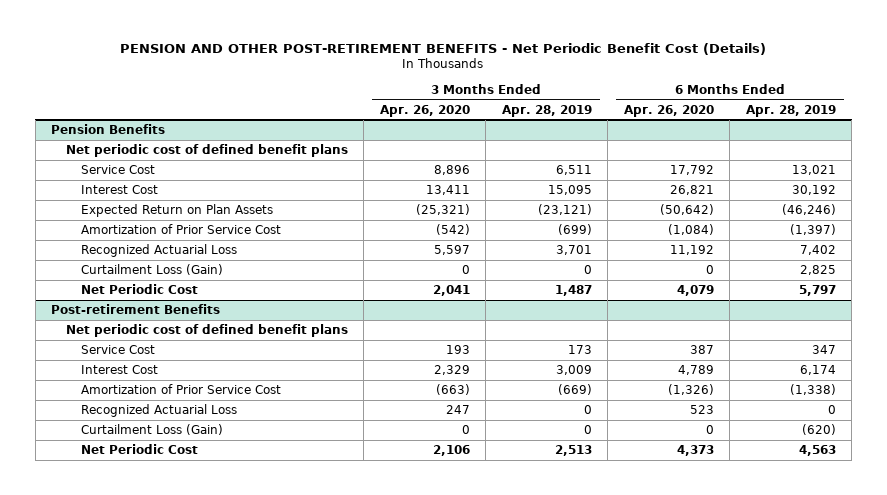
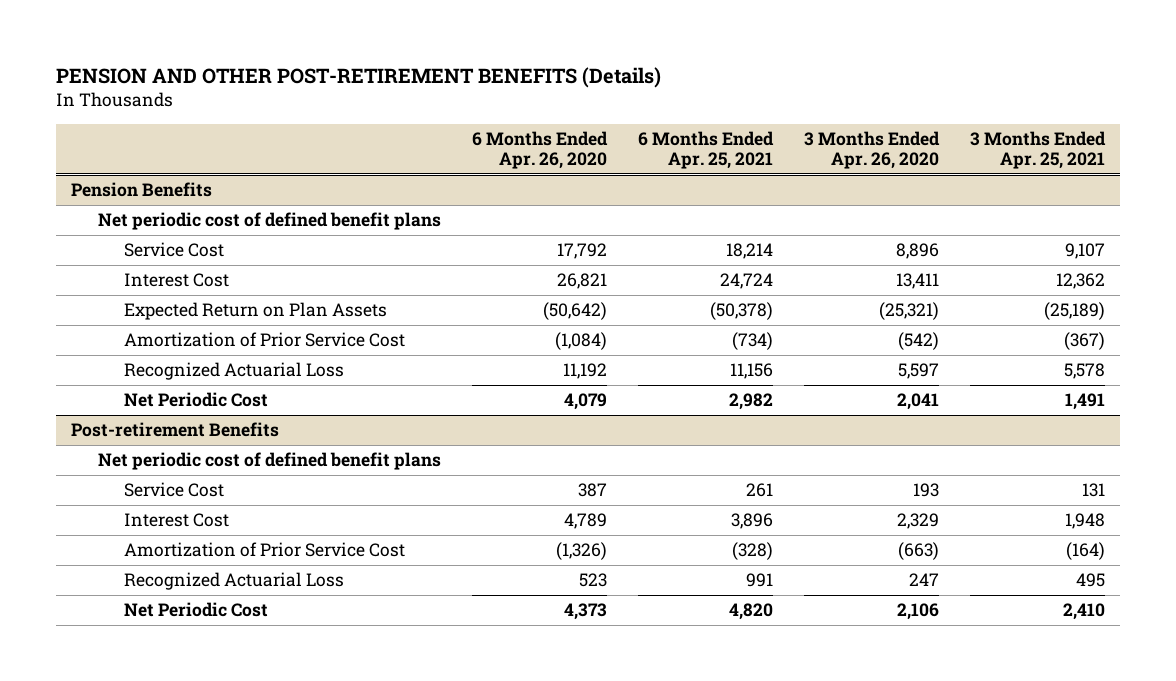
- PENSION AND OTHER POST-RETIREMENT BENEFITS - Net Periodic Benefit Cost (Details)
+ PENSION AND OTHER POST-RETIREMENT BENEFITS (Details)
- | 3 Months Ended Apr. 26, 2020 | 3 Months Ended Apr. 28, 2019 | 6 Months Ended Apr. 26, 2020 | 6 Months Ended Apr. 28, 2019
+ | 6 Months Ended Apr. 26, 2020 | 6 Months Ended Apr. 25, 2021 | 3 Months Ended Apr. 26, 2020 | 3 Months Ended Apr. 25, 2021
@ Pension Benefits
- Curtailment Loss (Gain) | 0 | 0 | 0 | 2,825
@ Post-retirement Benefits
- Curtailment Loss (Gain) | 0 | 0 | 0 | (620)

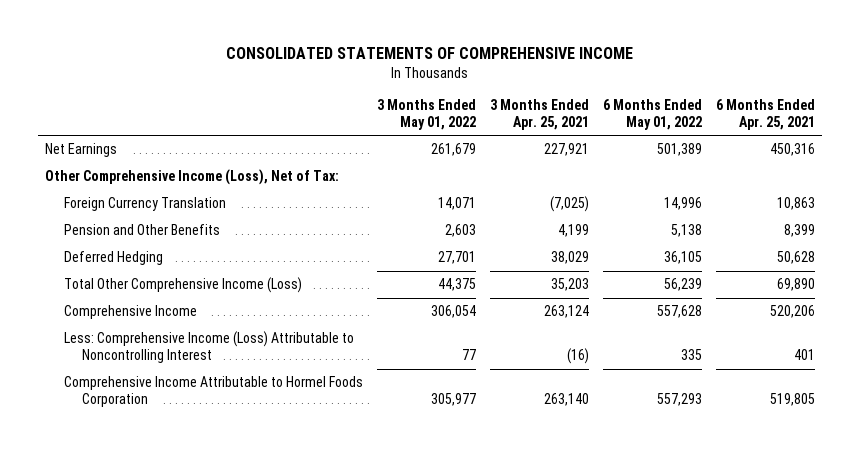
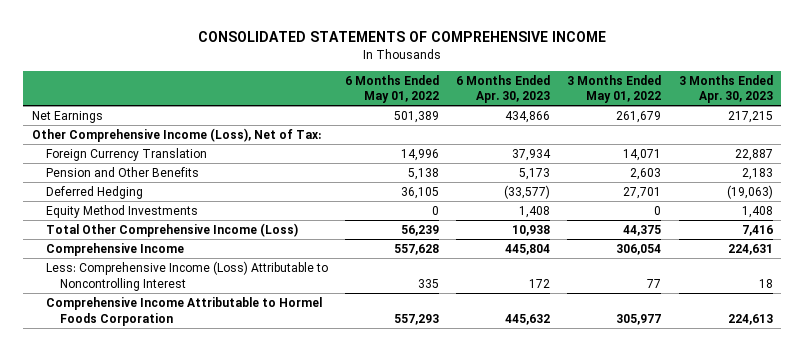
- | 3 Months Ended May 01, 2022 | 3 Months Ended Apr. 25, 2021 | 6 Months Ended May 01, 2022 | 6 Months Ended Apr. 25, 2021
+ | 6 Months Ended May 01, 2022 | 6 Months Ended Apr. 30, 2023 | 3 Months Ended May 01, 2022 | 3 Months Ended Apr. 30, 2023
+ Equity Method Investments | 0 | 1,408 | 0 | 1,408

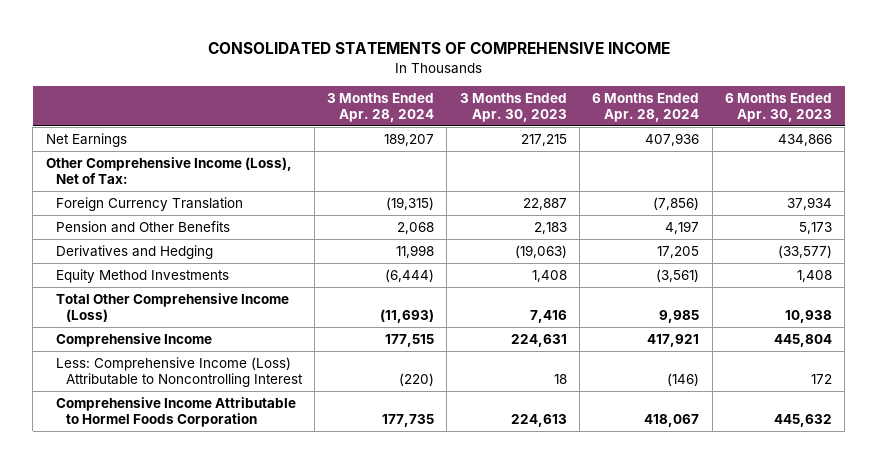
- | 6 Months Ended May 01, 2022 | 6 Months Ended Apr. 30, 2023 | 3 Months Ended May 01, 2022 | 3 Months Ended Apr. 30, 2023
+ | 3 Months Ended Apr. 28, 2024 | 3 Months Ended Apr. 30, 2023 | 6 Months Ended Apr. 28, 2024 | 6 Months Ended Apr. 30, 2023
- Deferred Hedging | 36,105 | (33,577) | 27,701 | (19,063)
+ Derivatives and Hedging | 11,998 | (19,063) | 17,205 | (33,577)

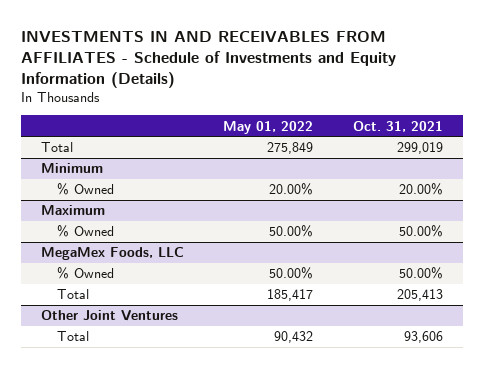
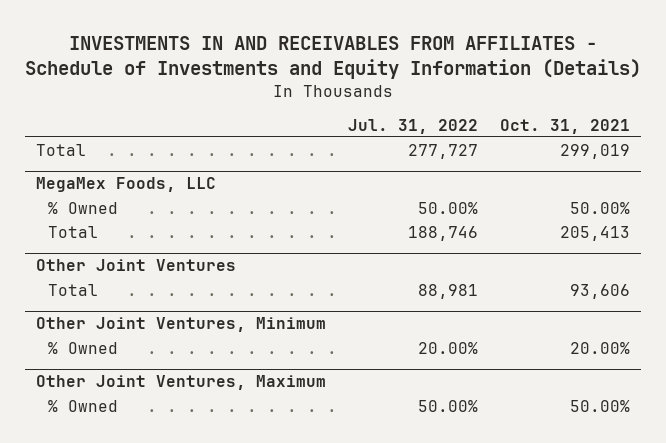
- | May 01, 2022 | Oct. 31, 2021
+ | Jul. 31, 2022 | Oct. 31, 2021
- Minimum
- % Owned | 20.00% | 20.00%
- Maximum
- % Owned | 50.00% | 50.00%
+ Other Joint Ventures, Minimum
+ % Owned | 20.00% | 20.00%
+ Other Joint Ventures, Maximum
+ % Owned | 50.00% | 50.00%

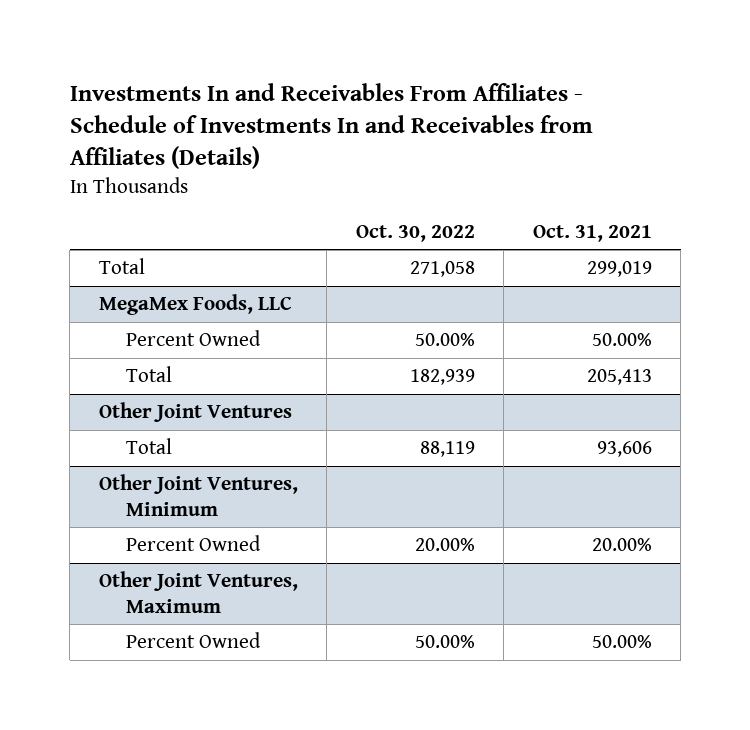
- INVESTMENTS IN AND RECEIVABLES FROM AFFILIATES - Schedule of Investments and Equity Information (Details)
+ Investments In and Receivables From Affiliates - Schedule of Investments In and Receivables from Affiliates (Details)
- | Jul. 31, 2022 | Oct. 31, 2021
+ | Oct. 30, 2022 | Oct. 31, 2021
@ MegaMex Foods, LLC
- % Owned | 50.00% | 50.00%
+ Percent Owned | 50.00% | 50.00%
@ Other Joint Ventures, Minimum
- % Owned | 20.00% | 20.00%
+ Percent Owned | 20.00% | 20.00%
@ Other Joint Ventures, Maximum
- % Owned | 50.00% | 50.00%
+ Percent Owned | 50.00% | 50.00%

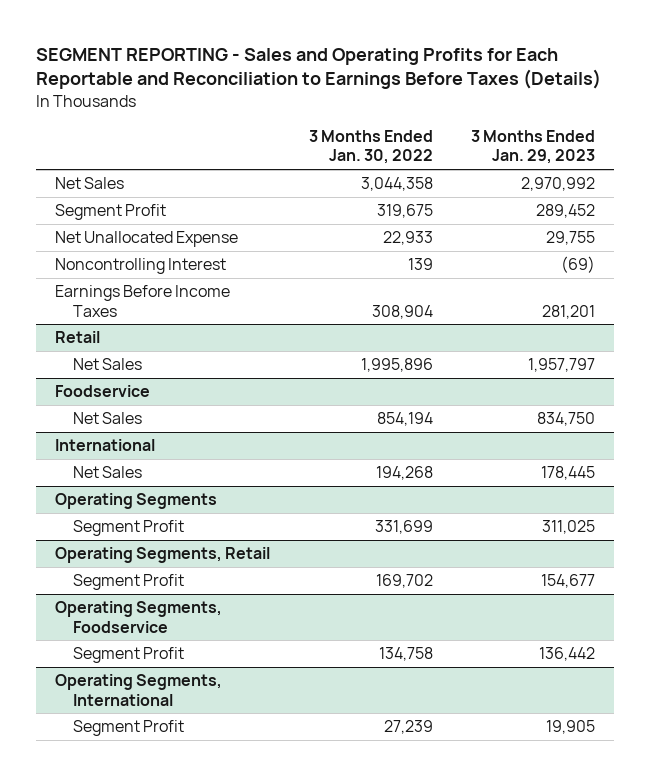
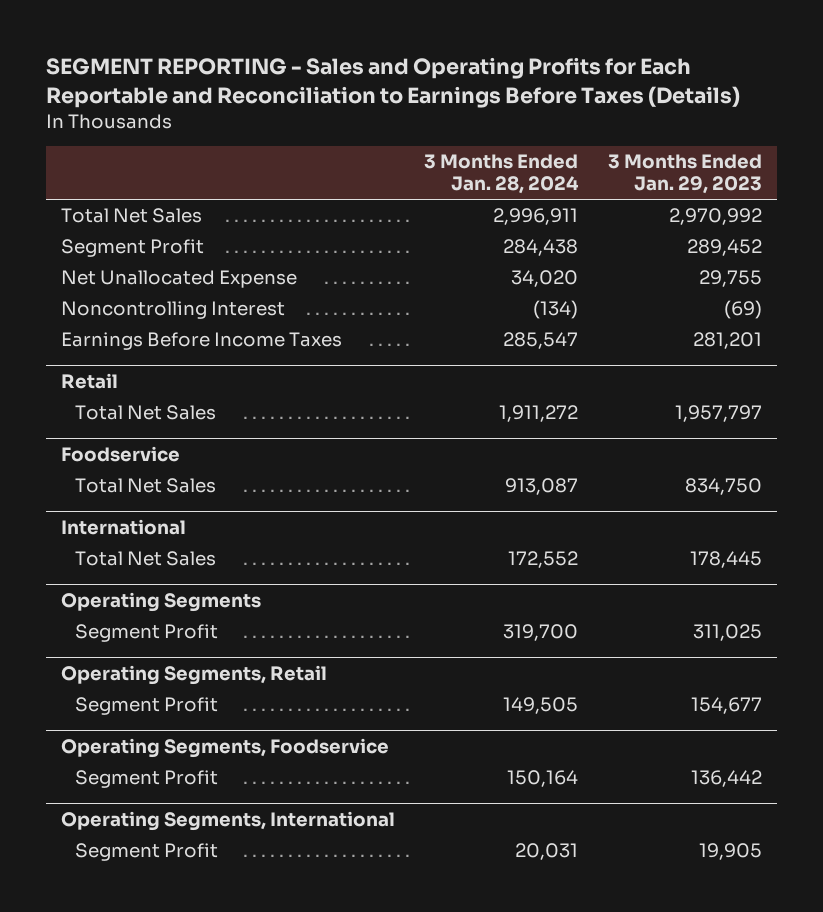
- | 3 Months Ended Jan. 30, 2022 | 3 Months Ended Jan. 29, 2023
+ | 3 Months Ended Jan. 28, 2024 | 3 Months Ended Jan. 29, 2023
- Net Sales | 3,044,358 | 2,970,992
+ Total Net Sales | 2,996,911 | 2,970,992
@ Retail
- Net Sales | 1,995,896 | 1,957,797
+ Total Net Sales | 1,911,272 | 1,957,797
@ Foodservice
- Net Sales | 854,194 | 834,750
+ Total Net Sales | 913,087 | 834,750
@ International
- Net Sales | 194,268 | 178,445
+ Total Net Sales | 172,552 | 178,445

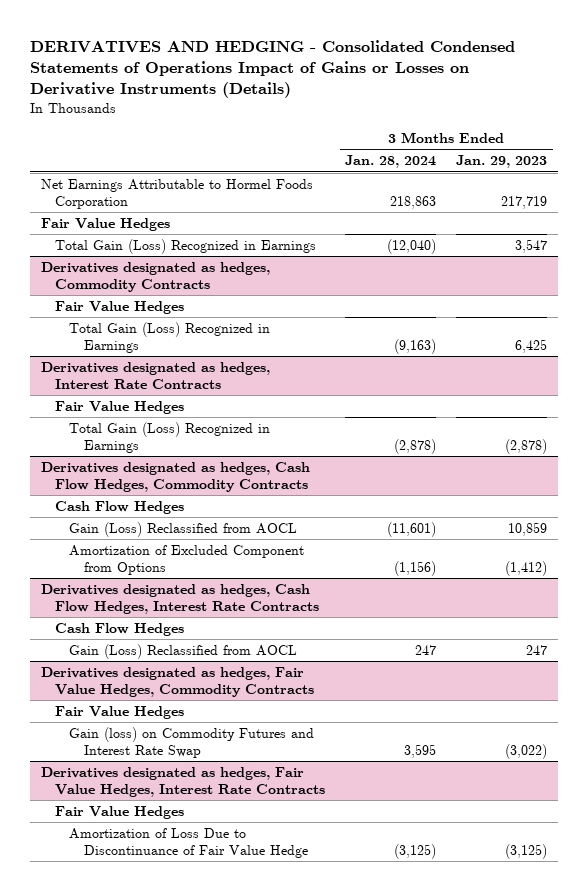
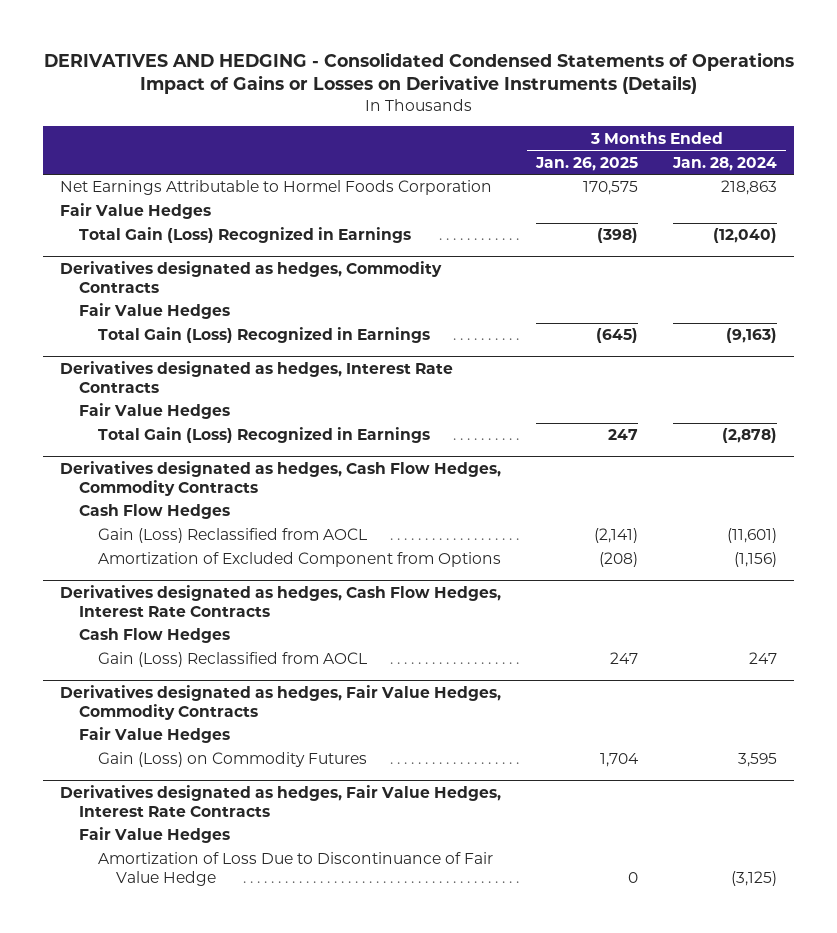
- | 3 Months Ended Jan. 28, 2024 | 3 Months Ended Jan. 29, 2023
+ | 3 Months Ended Jan. 26, 2025 | 3 Months Ended Jan. 28, 2024
@ Derivatives designated as hedges, Fair Value Hedges, Commodity Contracts
- Gain (loss) on Commodity Futures and Interest Rate Swap | 3,595 | (3,022)
+ Gain (Loss) on Commodity Futures | 1,704 | 3,595

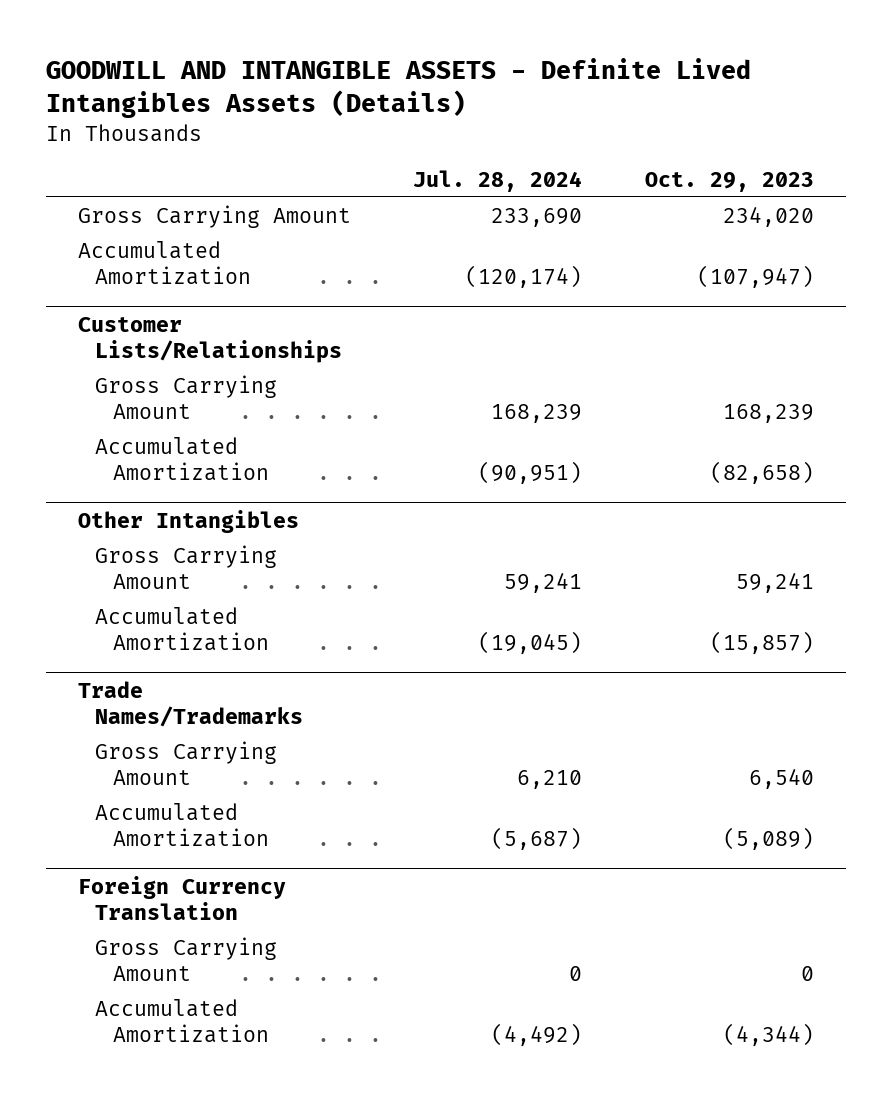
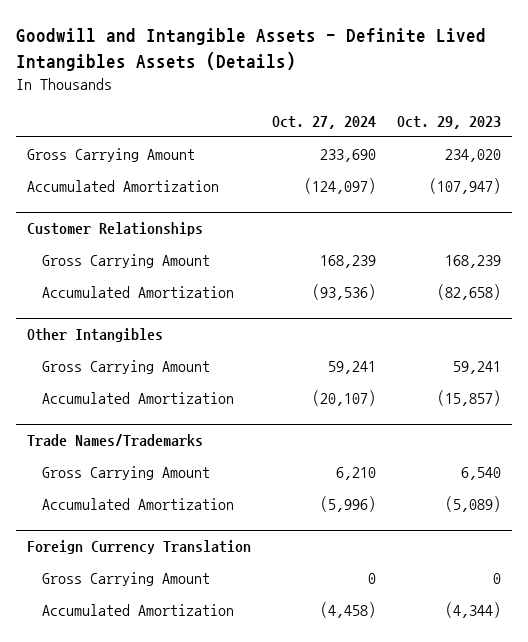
- GOODWILL AND INTANGIBLE ASSETS - Definite Lived Intangibles Assets (Details)
+ Goodwill and Intangible Assets - Definite Lived Intangibles Assets (Details)
- | Jul. 28, 2024 | Oct. 29, 2023
+ | Oct. 27, 2024 | Oct. 29, 2023
- Customer Lists/Relationships
+ Customer Relationships

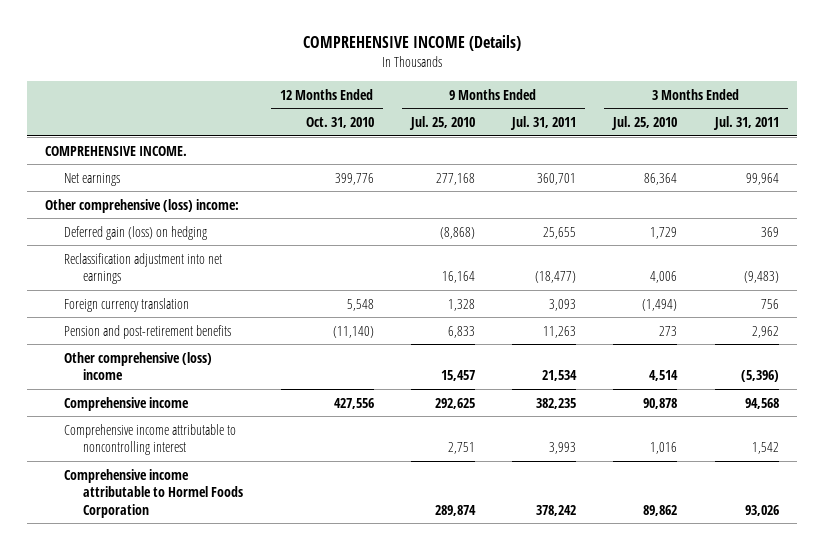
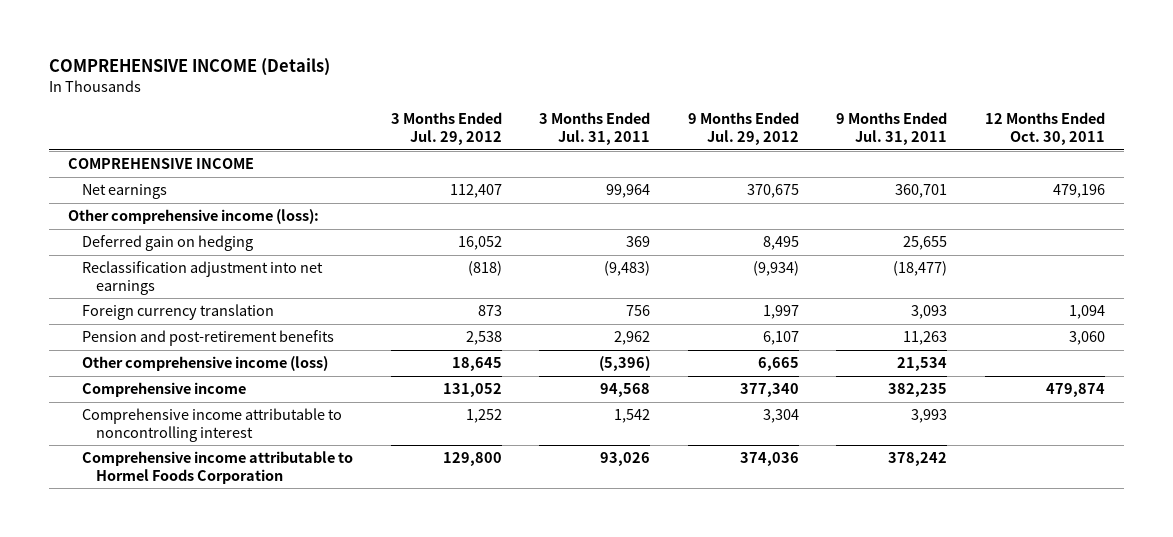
- | 12 Months Ended Oct. 31, 2010 | 9 Months Ended Jul. 25, 2010 | 9 Months Ended Jul. 31, 2011 | 3 Months Ended Jul. 25, 2010 | 3 Months Ended Jul. 31, 2011
+ | 3 Months Ended Jul. 29, 2012 | 3 Months Ended Jul. 31, 2011 | 9 Months Ended Jul. 29, 2012 | 9 Months Ended Jul. 31, 2011 | 12 Months Ended Oct. 30, 2011
- COMPREHENSIVE INCOME.
+ COMPREHENSIVE INCOME
- Other comprehensive (loss) income:
- Deferred gain (loss) on hedging | | (8,868) | 25,655 | 1,729 | 369
+ Other comprehensive income (loss):
+ Deferred gain on hedging | 16,052 | 369 | 8,495 | 25,655 |
- Other comprehensive (loss) income | | 15,457 | 21,534 | 4,514 | (5,396)
+ Other comprehensive income (loss) | 18,645 | (5,396) | 6,665 | 21,534 |

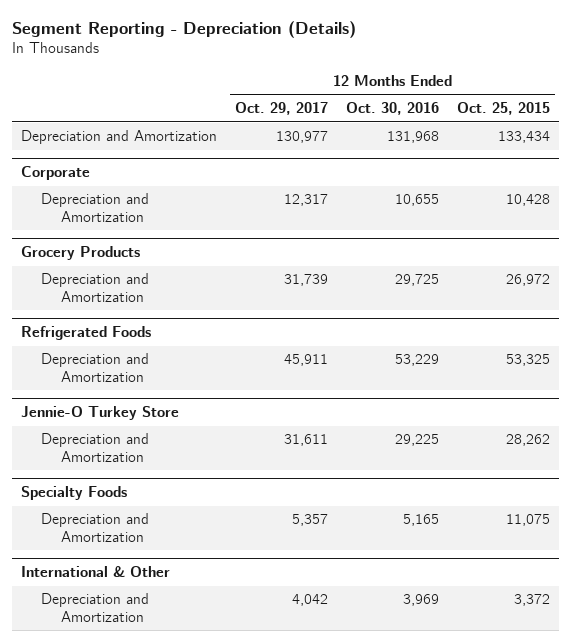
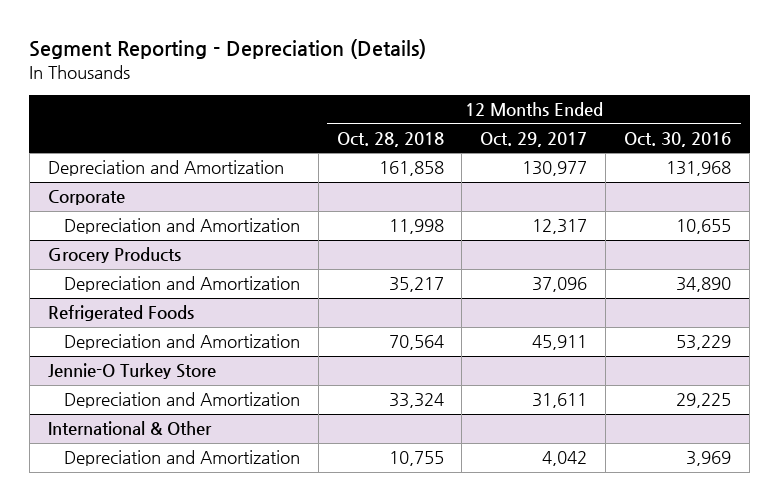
- | 12 Months Ended Oct. 29, 2017 | 12 Months Ended Oct. 30, 2016 | 12 Months Ended Oct. 25, 2015
+ | 12 Months Ended Oct. 28, 2018 | 12 Months Ended Oct. 29, 2017 | 12 Months Ended Oct. 30, 2016
@ Grocery Products
- Depreciation and Amortization | 31,739 | 29,725 | 26,972
+ Depreciation and Amortization | 35,217 | 37,096 | 34,890
- Specialty Foods
- Depreciation and Amortization | 5,357 | 5,165 | 11,075

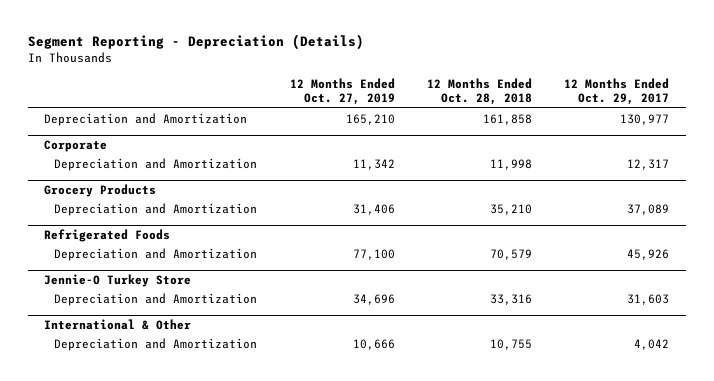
- | 12 Months Ended Oct. 28, 2018 | 12 Months Ended Oct. 29, 2017 | 12 Months Ended Oct. 30, 2016
+ | 12 Months Ended Oct. 27, 2019 | 12 Months Ended Oct. 28, 2018 | 12 Months Ended Oct. 29, 2017
@ Grocery Products
- Depreciation and Amortization | 35,217 | 37,096 | 34,890
+ Depreciation and Amortization | 31,406 | 35,210 | 37,089
@ Refrigerated Foods
- Depreciation and Amortization | 70,564 | 45,911 | 53,229
+ Depreciation and Amortization | 77,100 | 70,579 | 45,926
@ Jennie-O Turkey Store
- Depreciation and Amortization | 33,324 | 31,611 | 29,225
+ Depreciation and Amortization | 34,696 | 33,316 | 31,603

